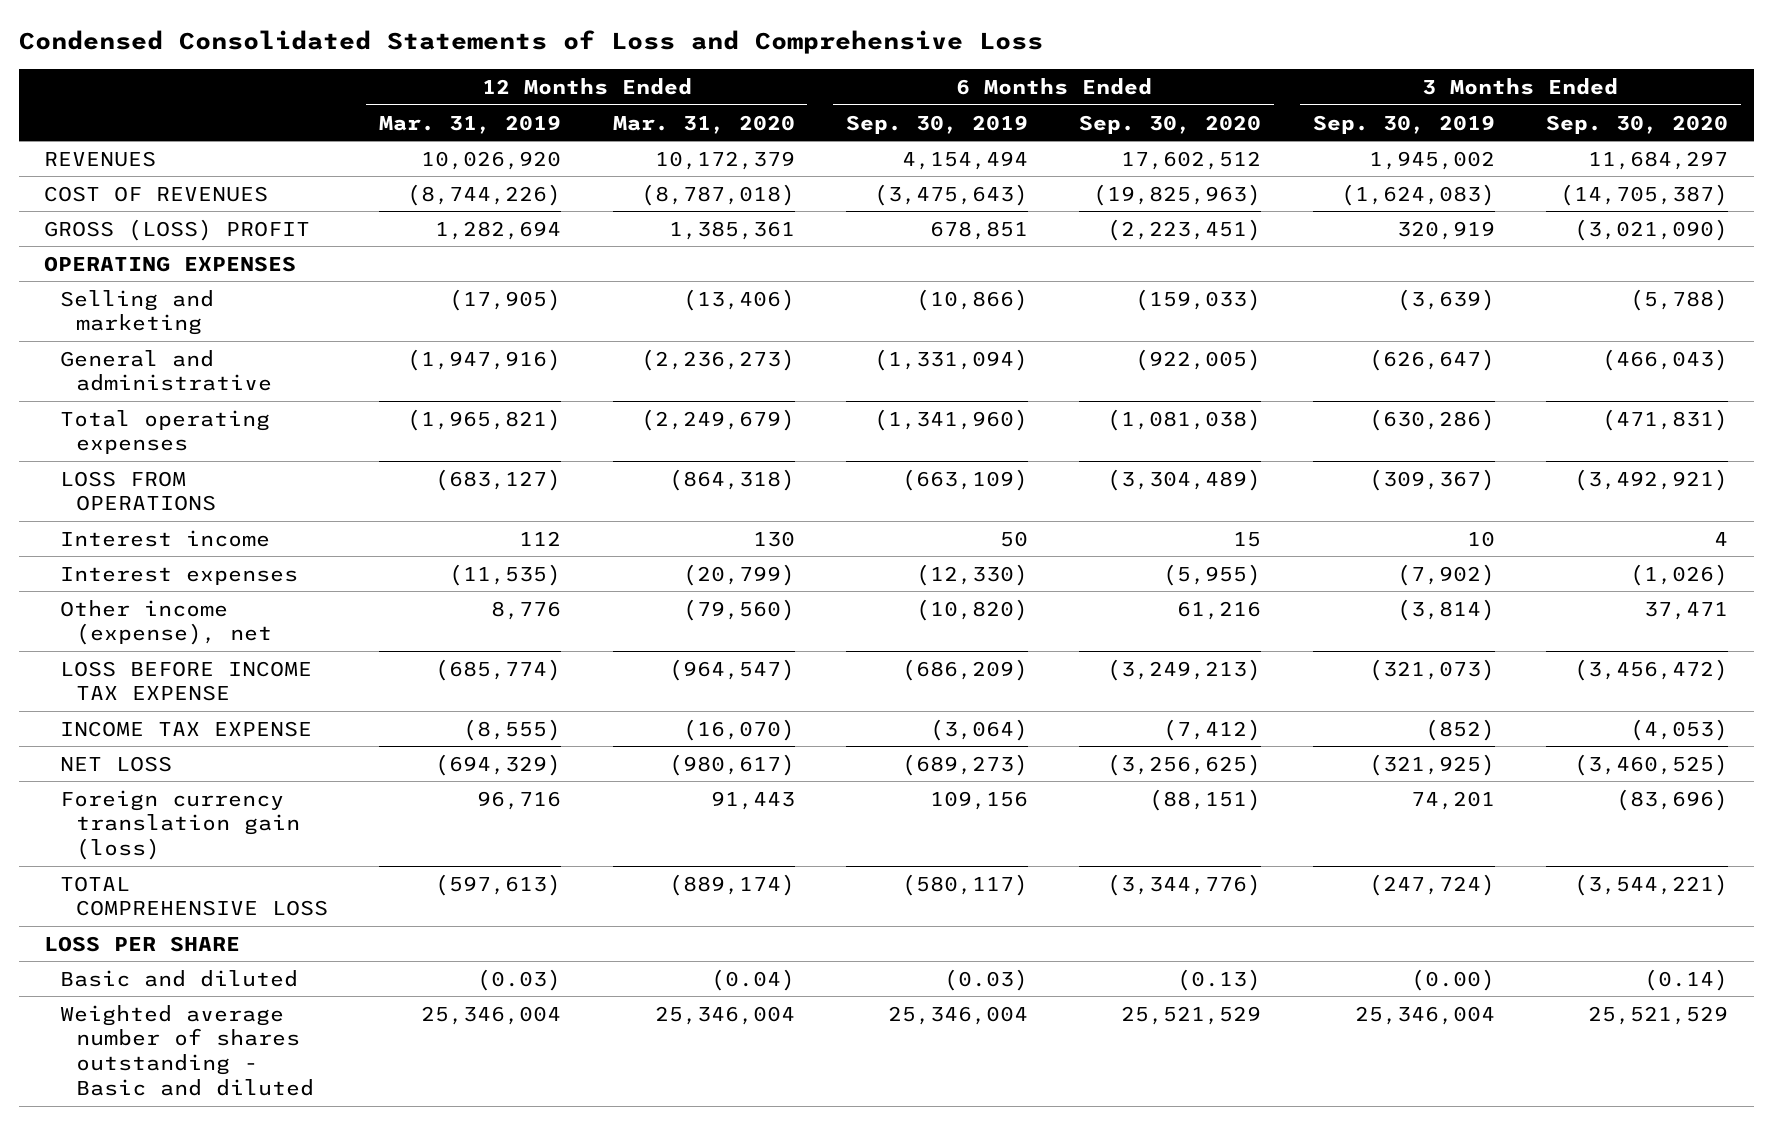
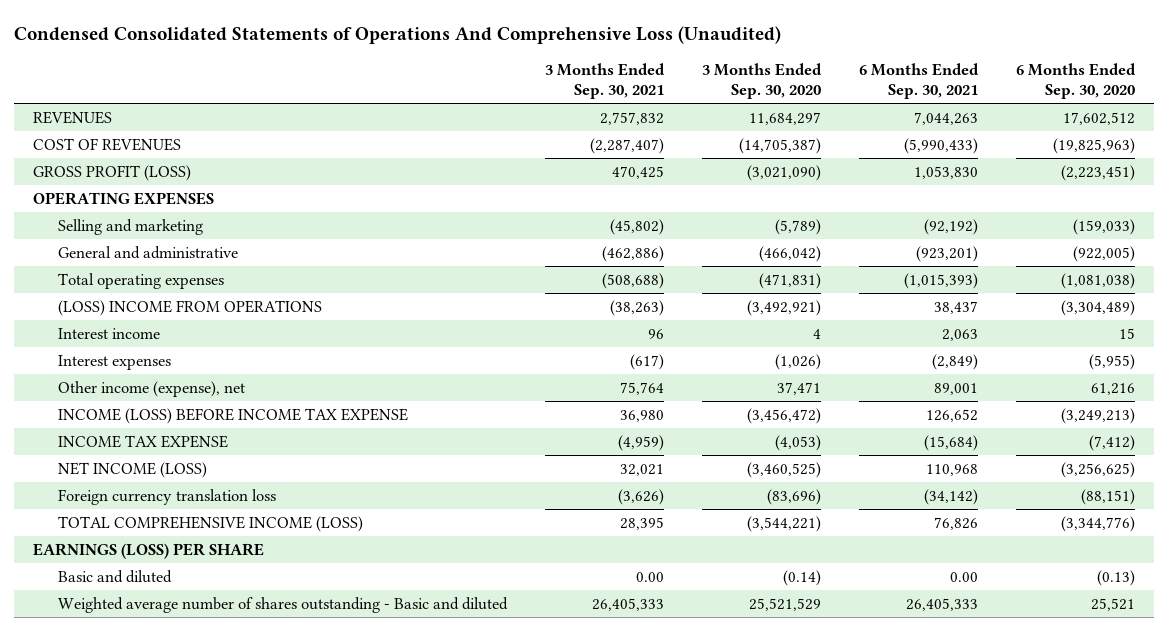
- Condensed Consolidated Statements of Loss and Comprehensive Loss
+ Condensed Consolidated Statements of Operations And Comprehensive Loss (Unaudited)
- | 12 Months Ended Mar. 31, 2019 | 12 Months Ended Mar. 31, 2020 | 6 Months Ended Sep. 30, 2019 | 6 Months Ended Sep. 30, 2020 | 3 Months Ended Sep. 30, 2019 | 3 Months Ended Sep. 30, 2020
+ | 3 Months Ended Sep. 30, 2021 | 3 Months Ended Sep. 30, 2020 | 6 Months Ended Sep. 30, 2021 | 6 Months Ended Sep. 30, 2020
- GROSS (LOSS) PROFIT | 1,282,694 | 1,385,361 | 678,851 | (2,223,451) | 320,919 | (3,021,090)
+ GROSS PROFIT (LOSS) | 470,425 | (3,021,090) | 1,053,830 | (2,223,451)
- Selling and marketing | (17,905) | (13,406) | (10,866) | (159,033) | (3,639) | (5,788)
- General and administrative | (1,947,916) | (2,236,273) | (1,331,094) | (922,005) | (626,647) | (466,043)
+ Selling and marketing | (45,802) | (5,789) | (92,192) | (159,033)
+ General and administrative | (462,886) | (466,042) | (923,201) | (922,005)
- LOSS FROM OPERATIONS | (683,127) | (864,318) | (663,109) | (3,304,489) | (309,367) | (3,492,921)
+ (LOSS) INCOME FROM OPERATIONS | (38,263) | (3,492,921) | 38,437 | (3,304,489)
- LOSS BEFORE INCOME TAX EXPENSE | (685,774) | (964,547) | (686,209) | (3,249,213) | (321,073) | (3,456,472)
+ INCOME (LOSS) BEFORE INCOME TAX EXPENSE | 36,980 | (3,456,472) | 126,652 | (3,249,213)
- NET LOSS | (694,329) | (980,617) | (689,273) | (3,256,625) | (321,925) | (3,460,525)
- Foreign currency translation gain (loss) | 96,716 | 91,443 | 109,156 | (88,151) | 74,201 | (83,696)
- TOTAL COMPREHENSIVE LOSS | (597,613) | (889,174) | (580,117) | (3,344,776) | (247,724) | (3,544,221)
- LOSS PER SHARE
+ NET INCOME (LOSS) | 32,021 | (3,460,525) | 110,968 | (3,256,625)
+ Foreign currency translation loss | (3,626) | (83,696) | (34,142) | (88,151)
+ TOTAL COMPREHENSIVE INCOME (LOSS) | 28,395 | (3,544,221) | 76,826 | (3,344,776)
+ EARNINGS (LOSS) PER SHARE
- Weighted average number of shares outstanding - Basic and diluted | 25,346,004 | 25,346,004 | 25,346,004 | 25,521,529 | 25,346,004 | 25,521,529
+ Weighted average number of shares outstanding - Basic and diluted | 26,405,333 | 25,521,529 | 26,405,333 | 25,521

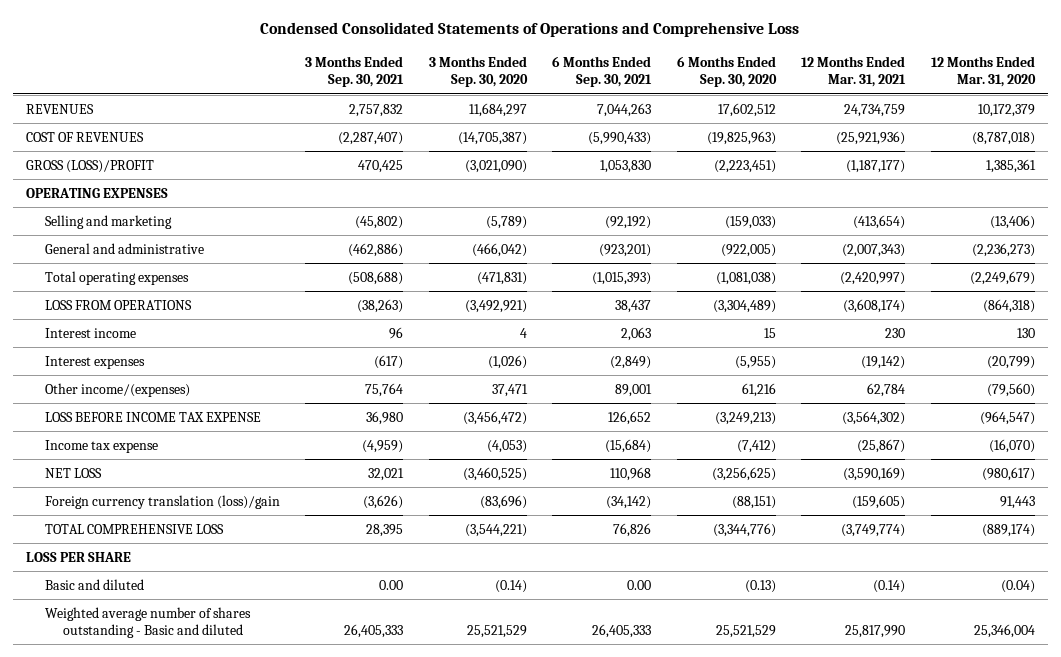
- Condensed Consolidated Statements of Operations And Comprehensive Loss (Unaudited)
+ Condensed Consolidated Statements of Operations and Comprehensive Loss
- | 3 Months Ended Sep. 30, 2021 | 3 Months Ended Sep. 30, 2020 | 6 Months Ended Sep. 30, 2021 | 6 Months Ended Sep. 30, 2020
+ | 3 Months Ended Sep. 30, 2021 | 3 Months Ended Sep. 30, 2020 | 6 Months Ended Sep. 30, 2021 | 6 Months Ended Sep. 30, 2020 | 12 Months Ended Mar. 31, 2021 | 12 Months Ended Mar. 31, 2020
- GROSS PROFIT (LOSS) | 470,425 | (3,021,090) | 1,053,830 | (2,223,451)
+ GROSS (LOSS)/PROFIT | 470,425 | (3,021,090) | 1,053,830 | (2,223,451) | (1,187,177) | 1,385,361
- (LOSS) INCOME FROM OPERATIONS | (38,263) | (3,492,921) | 38,437 | (3,304,489)
+ LOSS FROM OPERATIONS | (38,263) | (3,492,921) | 38,437 | (3,304,489) | (3,608,174) | (864,318)
- Other income (expense), net | 75,764 | 37,471 | 89,001 | 61,216
- INCOME (LOSS) BEFORE INCOME TAX EXPENSE | 36,980 | (3,456,472) | 126,652 | (3,249,213)
- INCOME TAX EXPENSE | (4,959) | (4,053) | (15,684) | (7,412)
- NET INCOME (LOSS) | 32,021 | (3,460,525) | 110,968 | (3,256,625)
- Foreign currency translation loss | (3,626) | (83,696) | (34,142) | (88,151)
- TOTAL COMPREHENSIVE INCOME (LOSS) | 28,395 | (3,544,221) | 76,826 | (3,344,776)
- EARNINGS (LOSS) PER SHARE
+ Other income/(expenses) | 75,764 | 37,471 | 89,001 | 61,216 | 62,784 | (79,560)
+ LOSS BEFORE INCOME TAX EXPENSE | 36,980 | (3,456,472) | 126,652 | (3,249,213) | (3,564,302) | (964,547)
+ Income tax expense | (4,959) | (4,053) | (15,684) | (7,412) | (25,867) | (16,070)
+ NET LOSS | 32,021 | (3,460,525) | 110,968 | (3,256,625) | (3,590,169) | (980,617)
+ Foreign currency translation (loss)/gain | (3,626) | (83,696) | (34,142) | (88,151) | (159,605) | 91,443
+ TOTAL COMPREHENSIVE LOSS | 28,395 | (3,544,221) | 76,826 | (3,344,776) | (3,749,774) | (889,174)
+ LOSS PER SHARE
- Weighted average number of shares outstanding - Basic and diluted | 26,405,333 | 25,521,529 | 26,405,333 | 25,521
+ Weighted average number of shares outstanding - Basic and diluted | 26,405,333 | 25,521,529 | 26,405,333 | 25,521,529 | 25,817,990 | 25,346,004

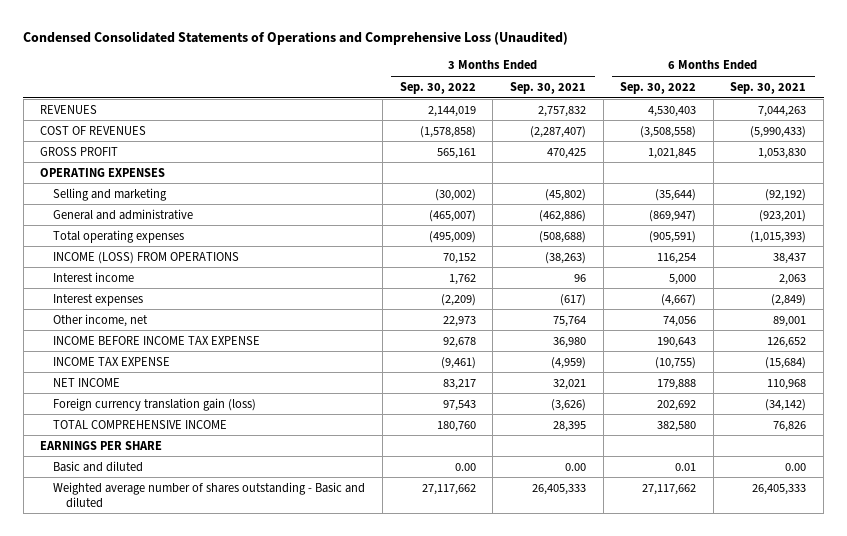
- Condensed Consolidated Statements of Operations and Comprehensive Loss
+ Condensed Consolidated Statements of Operations and Comprehensive Loss (Unaudited)
- | 3 Months Ended Sep. 30, 2021 | 3 Months Ended Sep. 30, 2020 | 6 Months Ended Sep. 30, 2021 | 6 Months Ended Sep. 30, 2020 | 12 Months Ended Mar. 31, 2021 | 12 Months Ended Mar. 31, 2020
+ | 3 Months Ended Sep. 30, 2022 | 3 Months Ended Sep. 30, 2021 | 6 Months Ended Sep. 30, 2022 | 6 Months Ended Sep. 30, 2021
- GROSS (LOSS)/PROFIT | 470,425 | (3,021,090) | 1,053,830 | (2,223,451) | (1,187,177) | 1,385,361
+ GROSS PROFIT | 565,161 | 470,425 | 1,021,845 | 1,053,830
- LOSS FROM OPERATIONS | (38,263) | (3,492,921) | 38,437 | (3,304,489) | (3,608,174) | (864,318)
+ INCOME (LOSS) FROM OPERATIONS | 70,152 | (38,263) | 116,254 | 38,437
- Other income/(expenses) | 75,764 | 37,471 | 89,001 | 61,216 | 62,784 | (79,560)
- LOSS BEFORE INCOME TAX EXPENSE | 36,980 | (3,456,472) | 126,652 | (3,249,213) | (3,564,302) | (964,547)
- Income tax expense | (4,959) | (4,053) | (15,684) | (7,412) | (25,867) | (16,070)
- NET LOSS | 32,021 | (3,460,525) | 110,968 | (3,256,625) | (3,590,169) | (980,617)
- Foreign currency translation (loss)/gain | (3,626) | (83,696) | (34,142) | (88,151) | (159,605) | 91,443
- TOTAL COMPREHENSIVE LOSS | 28,395 | (3,544,221) | 76,826 | (3,344,776) | (3,749,774) | (889,174)
- LOSS PER SHARE
+ Other income, net | 22,973 | 75,764 | 74,056 | 89,001
+ INCOME BEFORE INCOME TAX EXPENSE | 92,678 | 36,980 | 190,643 | 126,652
+ INCOME TAX EXPENSE | (9,461) | (4,959) | (10,755) | (15,684)
+ NET INCOME | 83,217 | 32,021 | 179,888 | 110,968
+ Foreign currency translation gain (loss) | 97,543 | (3,626) | 202,692 | (34,142)
+ TOTAL COMPREHENSIVE INCOME | 180,760 | 28,395 | 382,580 | 76,826
+ EARNINGS PER SHARE

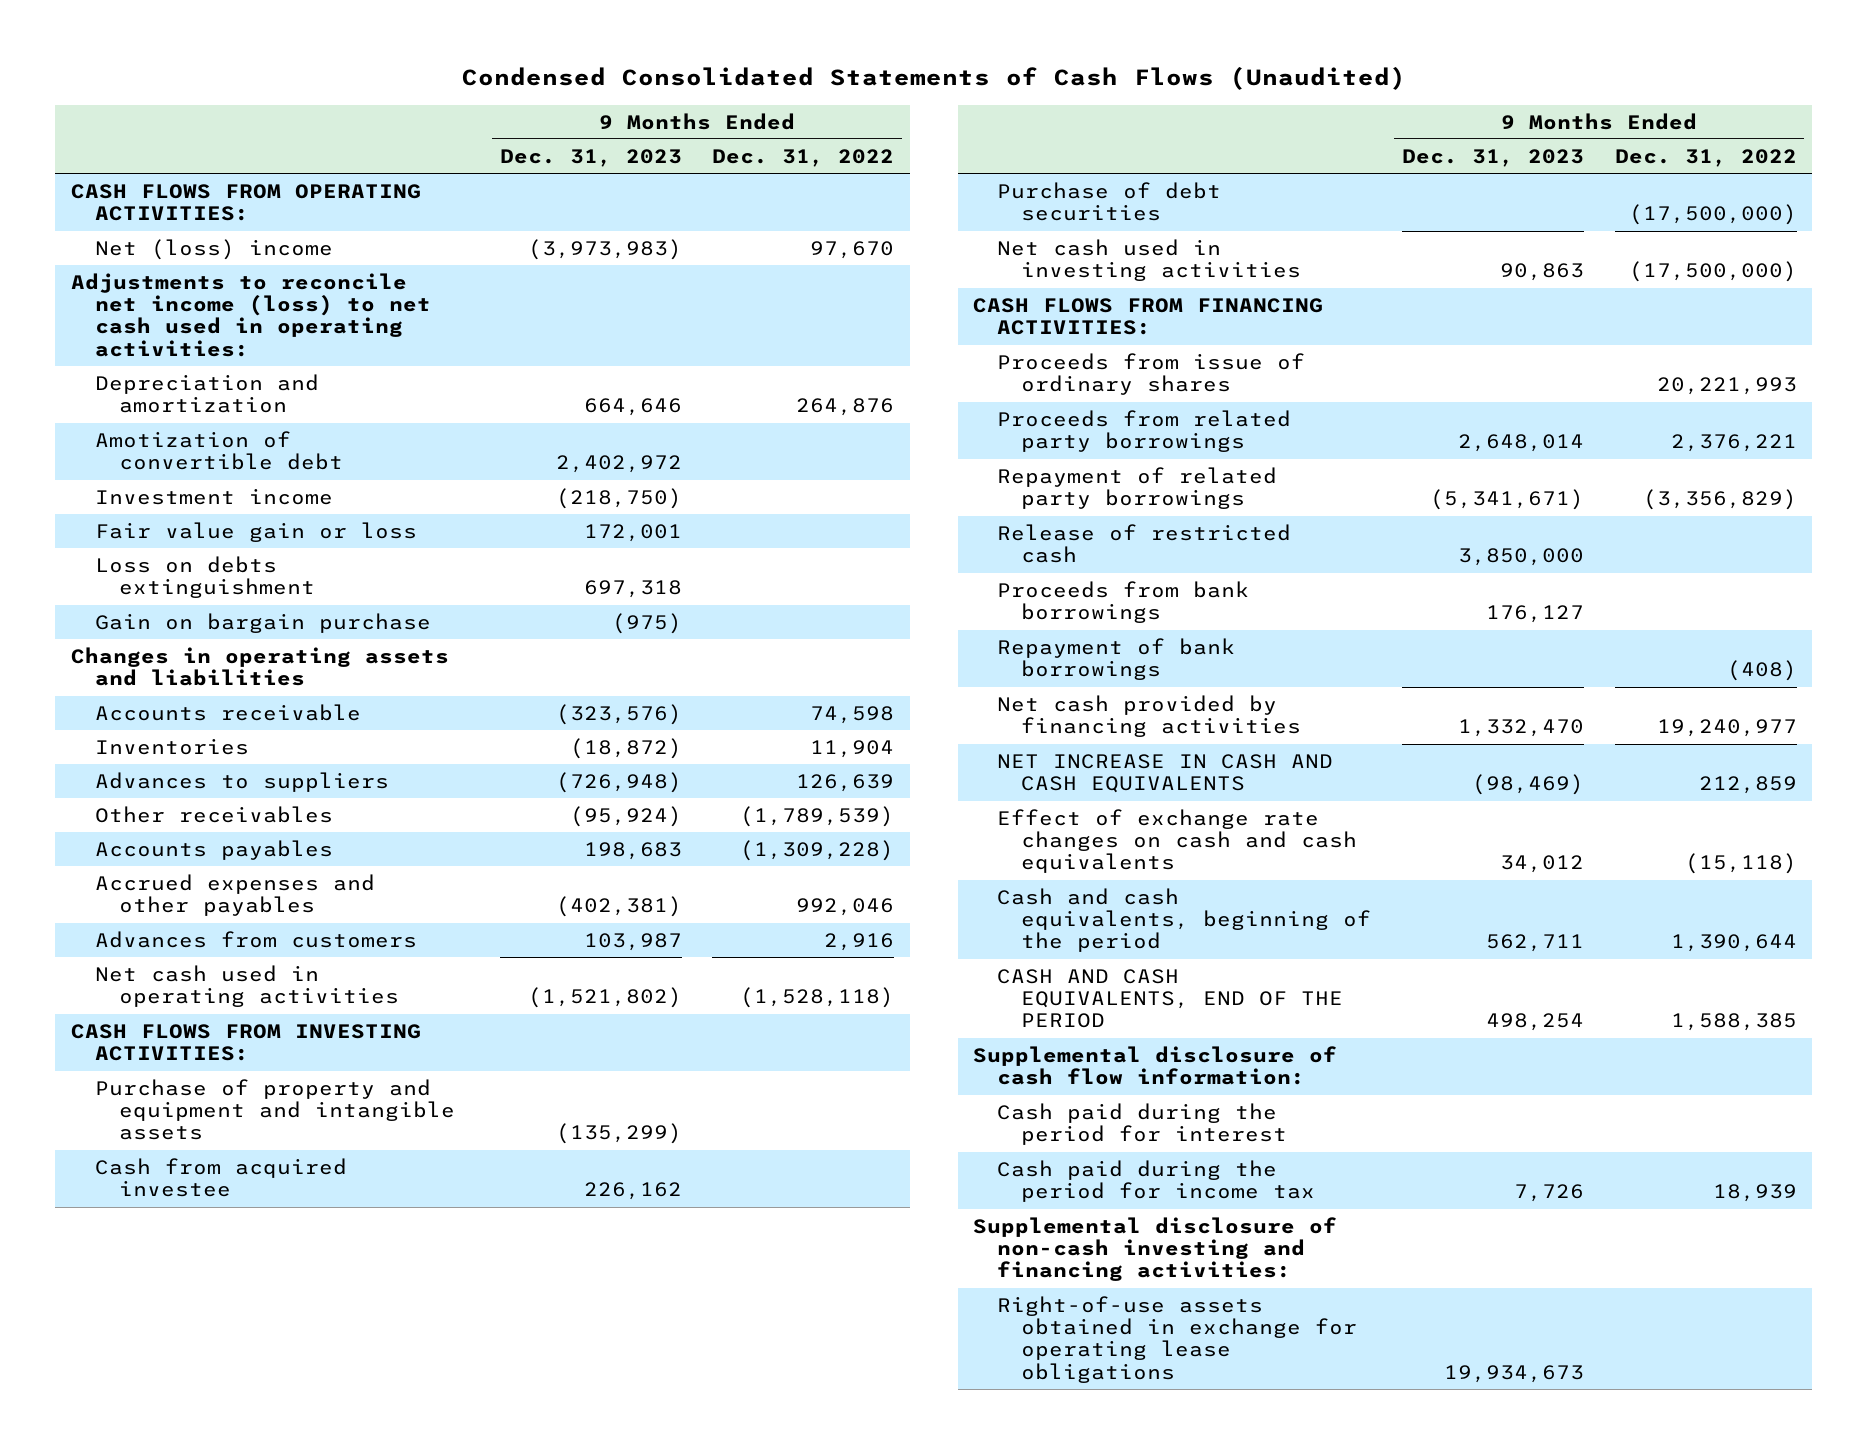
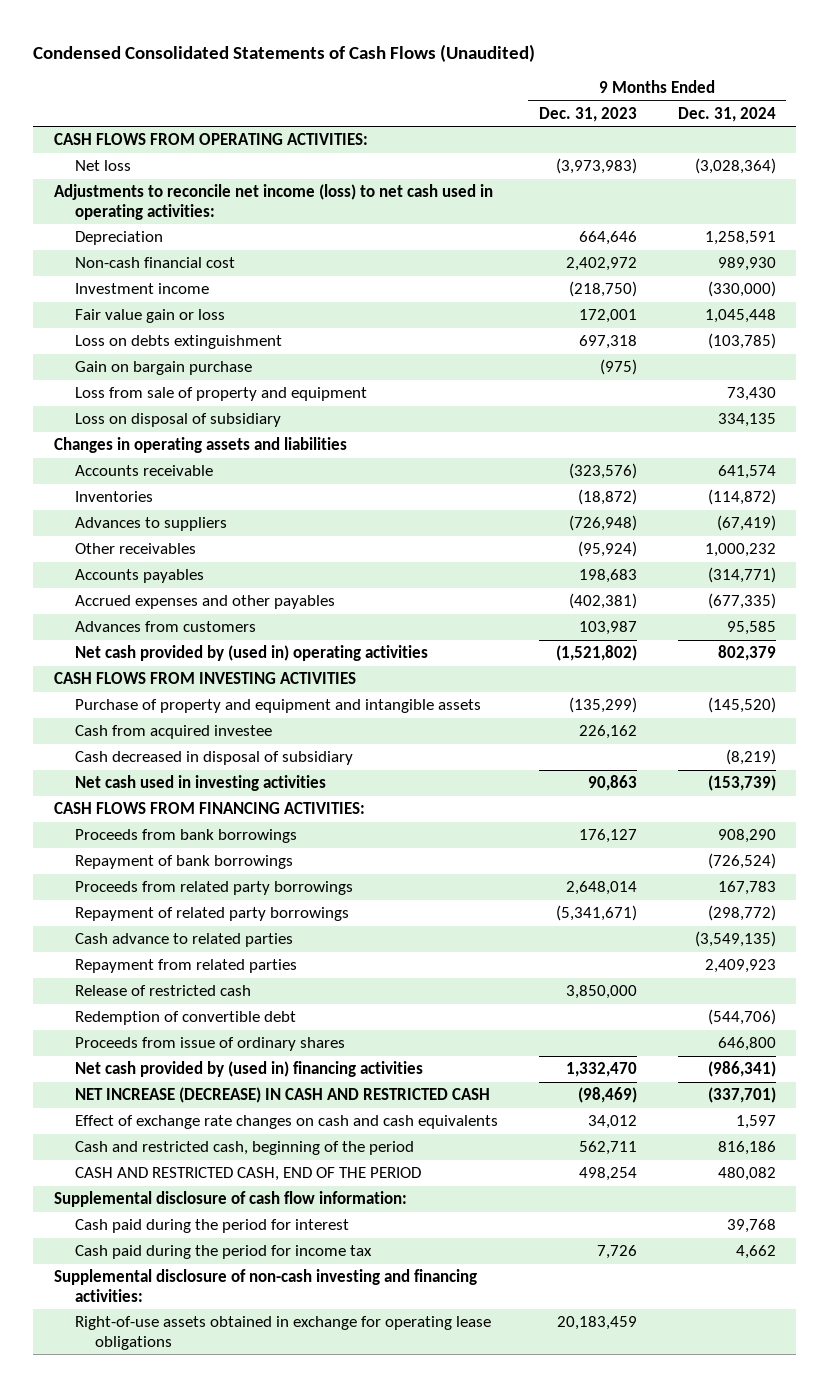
- | 9 Months Ended Dec. 31, 2023 | 9 Months Ended Dec. 31, 2022
+ | 9 Months Ended Dec. 31, 2023 | 9 Months Ended Dec. 31, 2024
- Net (loss) income | (3,973,983) | 97,670
+ Net loss | (3,973,983) | (3,028,364)
- Depreciation and amortization | 664,646 | 264,876
- Amotization of convertible debt | 2,402,972 |
+ Depreciation | 664,646 | 1,258,591
+ Non-cash financial cost | 2,402,972 | 989,930
+ Loss from sale of property and equipment | | 73,430
+ Loss on disposal of subsidiary | | 334,135
- Net cash used in operating activities | (1,521,802) | (1,528,118)
- CASH FLOWS FROM INVESTING ACTIVITIES:
+ Net cash provided by (used in) operating activities | (1,521,802) | 802,379
+ CASH FLOWS FROM INVESTING ACTIVITIES
- Purchase of debt securities | | (17,500,000)
+ Cash decreased in disposal of subsidiary | | (8,219)
moved up: Proceeds from bank borrowings | 176,127 | 908,290
moved up: Repayment of bank borrowings | | (726,524)
+ Cash advance to related parties | | (3,549,135)
+ Repayment from related parties | | 2,409,923
- Net cash provided by financing activities | 1,332,470 | 19,240,977
- NET INCREASE IN CASH AND CASH EQUIVALENTS | (98,469) | 212,859
+ Redemption of convertible debt | | (544,706)
moved down: Proceeds from issue of ordinary shares | | 646,800
+ Net cash provided by (used in) financing activities | 1,332,470 | (986,341)
+ NET INCREASE (DECREASE) IN CASH AND RESTRICTED CASH | (98,469) | (337,701)
- Cash and cash equivalents, beginning of the period | 562,711 | 1,390,644
- CASH AND CASH EQUIVALENTS, END OF THE PERIOD | 498,254 | 1,588,385
+ Cash and restricted cash, beginning of the period | 562,711 | 816,186
+ CASH AND RESTRICTED CASH, END OF THE PERIOD | 498,254 | 480,082
- Right-of-use assets obtained in exchange for operating lease obligations | 19,934,673 |
+ Right-of-use assets obtained in exchange for operating lease obligations | 20,183,459 |

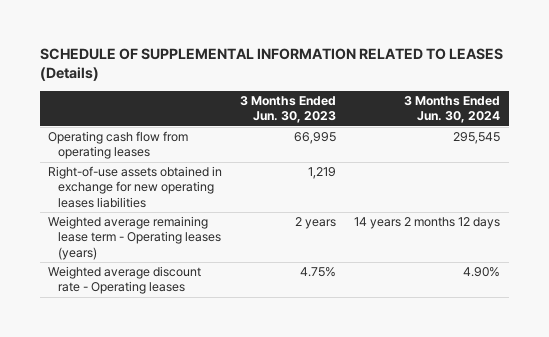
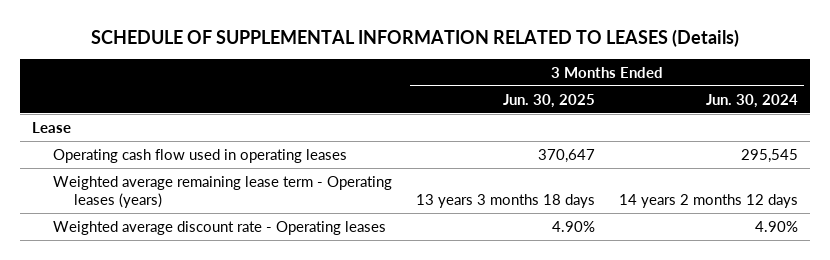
- | 3 Months Ended Jun. 30, 2023 | 3 Months Ended Jun. 30, 2024
+ | 3 Months Ended Jun. 30, 2025 | 3 Months Ended Jun. 30, 2024
- Operating cash flow from operating leases | 66,995 | 295,545
- Right-of-use assets obtained in exchange for new operating leases liabilities | 1,219 |
+ Lease
+ Operating cash flow used in operating leases | 370,647 | 295,545

